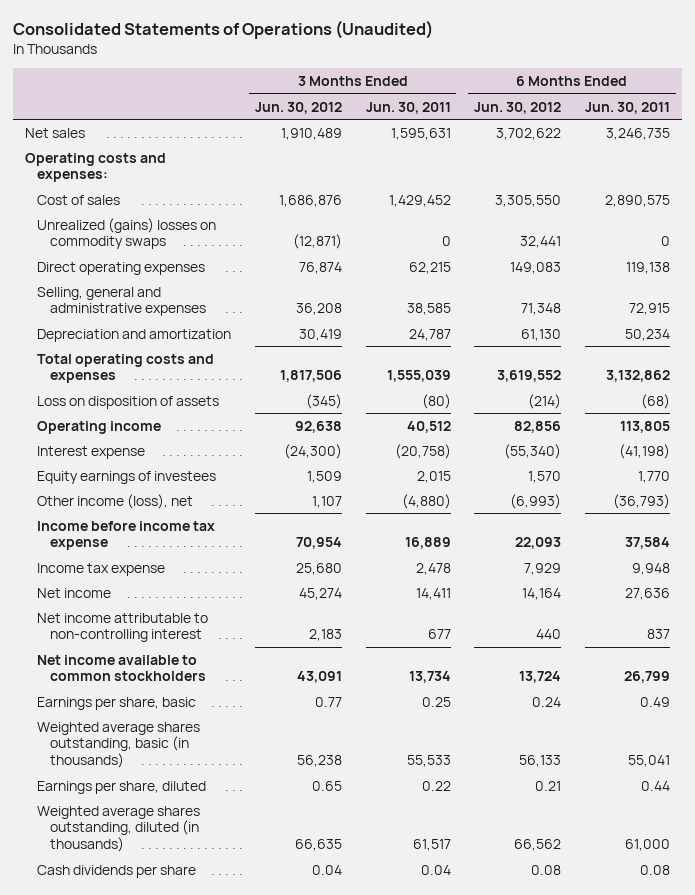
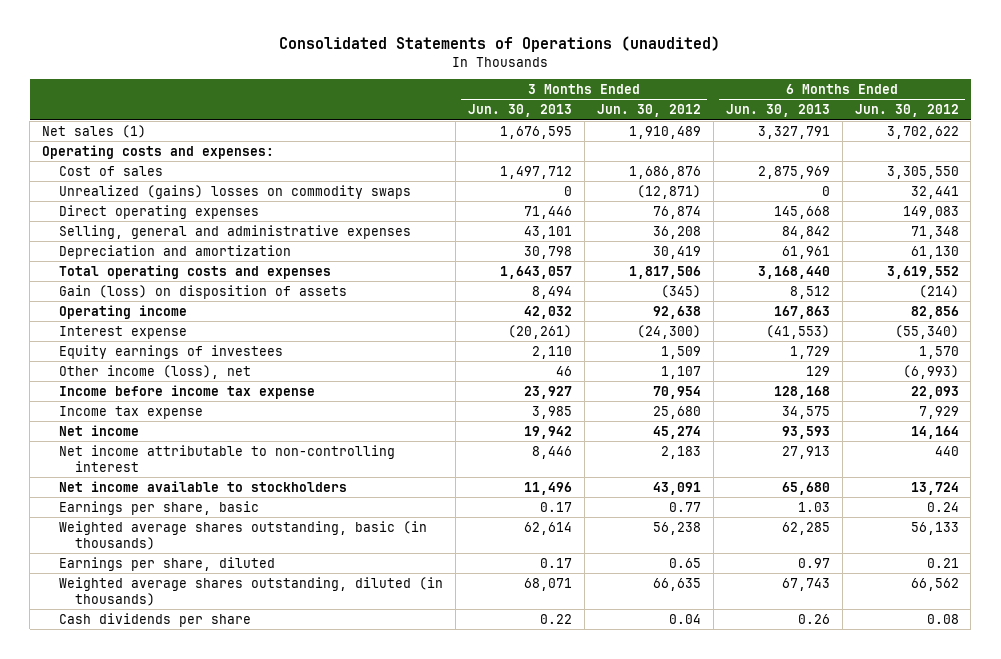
- Consolidated Statements of Operations (Unaudited)
+ Consolidated Statements of Operations (unaudited)
- | 3 Months Ended Jun. 30, 2012 | 3 Months Ended Jun. 30, 2011 | 6 Months Ended Jun. 30, 2012 | 6 Months Ended Jun. 30, 2011
+ | 3 Months Ended Jun. 30, 2013 | 3 Months Ended Jun. 30, 2012 | 6 Months Ended Jun. 30, 2013 | 6 Months Ended Jun. 30, 2012
- Net sales | 1,910,489 | 1,595,631 | 3,702,622 | 3,246,735
+ Net sales (1) | 1,676,595 | 1,910,489 | 3,327,791 | 3,702,622
- Loss on disposition of assets | (345) | (80) | (214) | (68)
+ Gain (loss) on disposition of assets | 8,494 | (345) | 8,512 | (214)
- Net income available to common stockholders | 43,091 | 13,734 | 13,724 | 26,799
+ Net income available to stockholders | 11,496 | 43,091 | 65,680 | 13,724

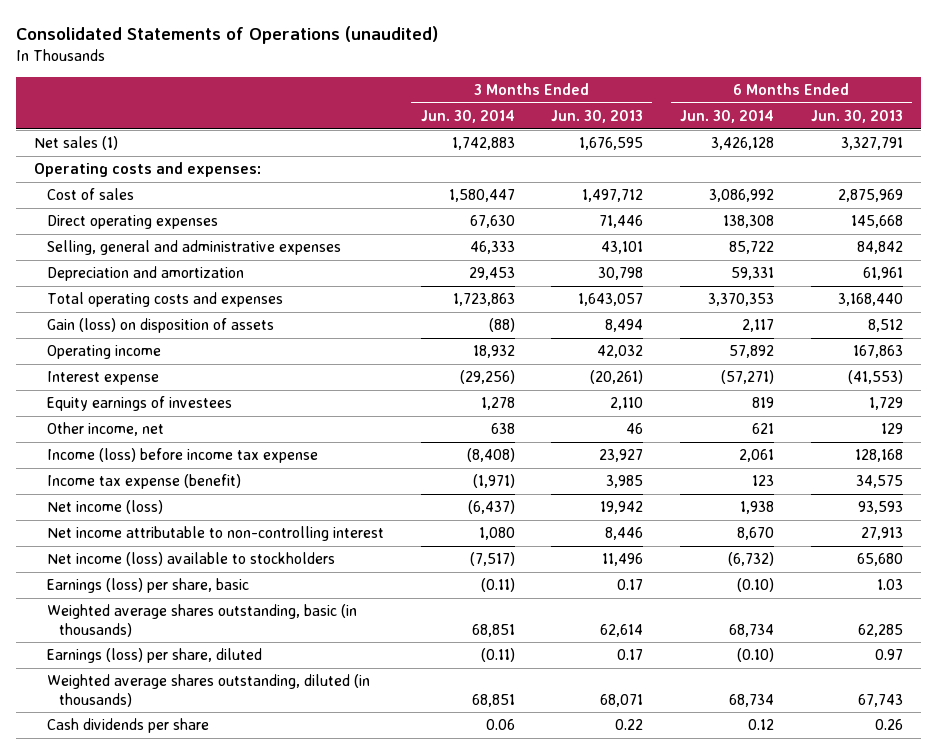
- | 3 Months Ended Jun. 30, 2013 | 3 Months Ended Jun. 30, 2012 | 6 Months Ended Jun. 30, 2013 | 6 Months Ended Jun. 30, 2012
+ | 3 Months Ended Jun. 30, 2014 | 3 Months Ended Jun. 30, 2013 | 6 Months Ended Jun. 30, 2014 | 6 Months Ended Jun. 30, 2013
- Unrealized (gains) losses on commodity swaps | 0 | (12,871) | 0 | 32,441
- Other income (loss), net | 46 | 1,107 | 129 | (6,993)
- Income before income tax expense | 23,927 | 70,954 | 128,168 | 22,093
- Income tax expense | 3,985 | 25,680 | 34,575 | 7,929
- Net income | 19,942 | 45,274 | 93,593 | 14,164
+ Other income, net | 638 | 46 | 621 | 129
+ Income (loss) before income tax expense | (8,408) | 23,927 | 2,061 | 128,168
+ Income tax expense (benefit) | (1,971) | 3,985 | 123 | 34,575
+ Net income (loss) | (6,437) | 19,942 | 1,938 | 93,593
- Net income available to stockholders | 11,496 | 43,091 | 65,680 | 13,724
- Earnings per share, basic | 0.17 | 0.77 | 1.03 | 0.24
+ Net income (loss) available to stockholders | (7,517) | 11,496 | (6,732) | 65,680
+ Earnings (loss) per share, basic | (0.11) | 0.17 | (0.10) | 1.03
- Earnings per share, diluted | 0.17 | 0.65 | 0.97 | 0.21
+ Earnings (loss) per share, diluted | (0.11) | 0.17 | (0.10) | 0.97

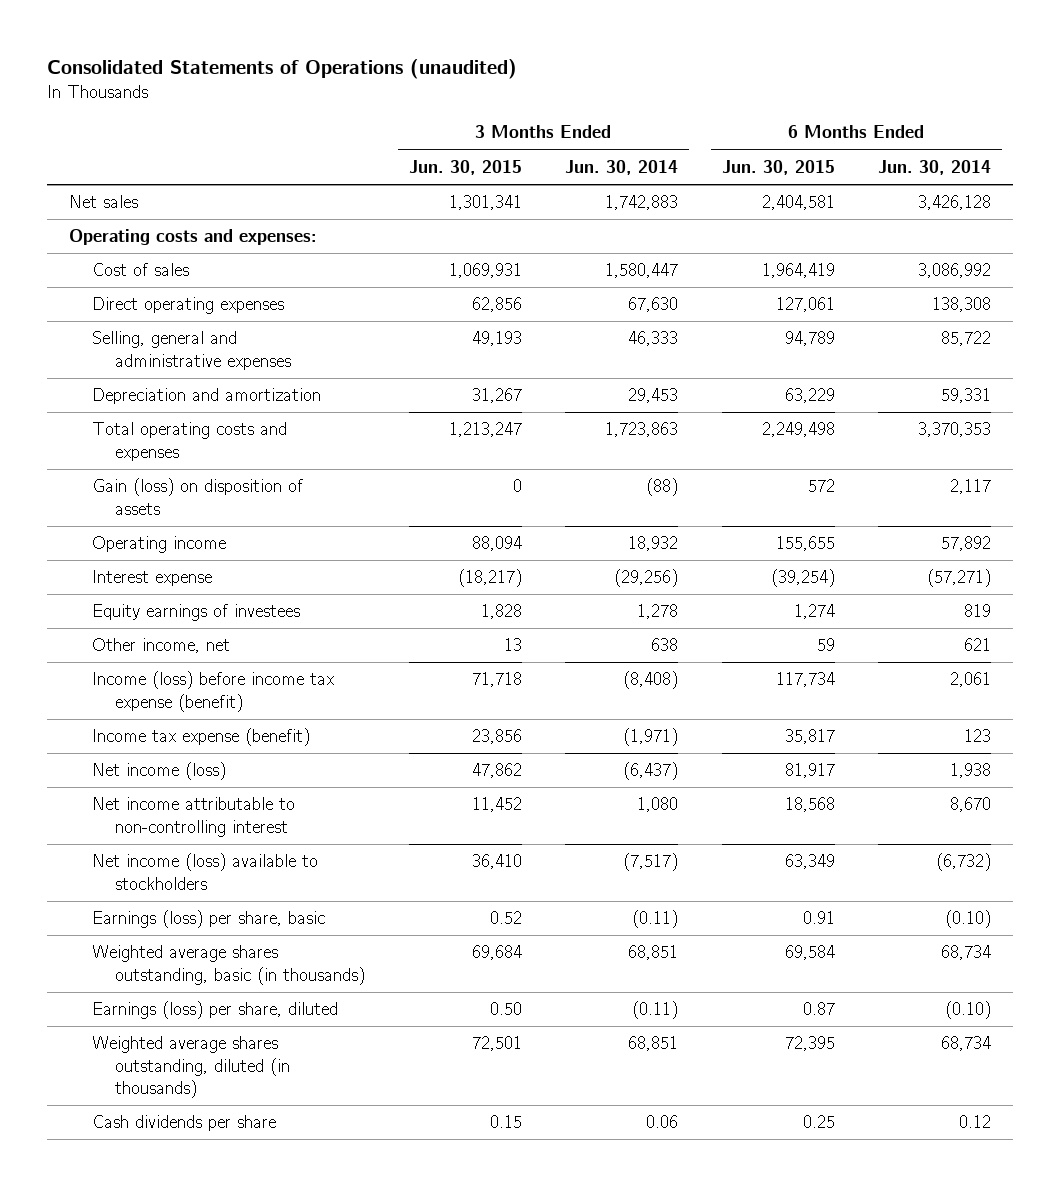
- | 3 Months Ended Jun. 30, 2014 | 3 Months Ended Jun. 30, 2013 | 6 Months Ended Jun. 30, 2014 | 6 Months Ended Jun. 30, 2013
+ | 3 Months Ended Jun. 30, 2015 | 3 Months Ended Jun. 30, 2014 | 6 Months Ended Jun. 30, 2015 | 6 Months Ended Jun. 30, 2014
- Net sales (1) | 1,742,883 | 1,676,595 | 3,426,128 | 3,327,791
+ Net sales | 1,301,341 | 1,742,883 | 2,404,581 | 3,426,128
- Income (loss) before income tax expense | (8,408) | 23,927 | 2,061 | 128,168
+ Income (loss) before income tax expense (benefit) | 71,718 | (8,408) | 117,734 | 2,061

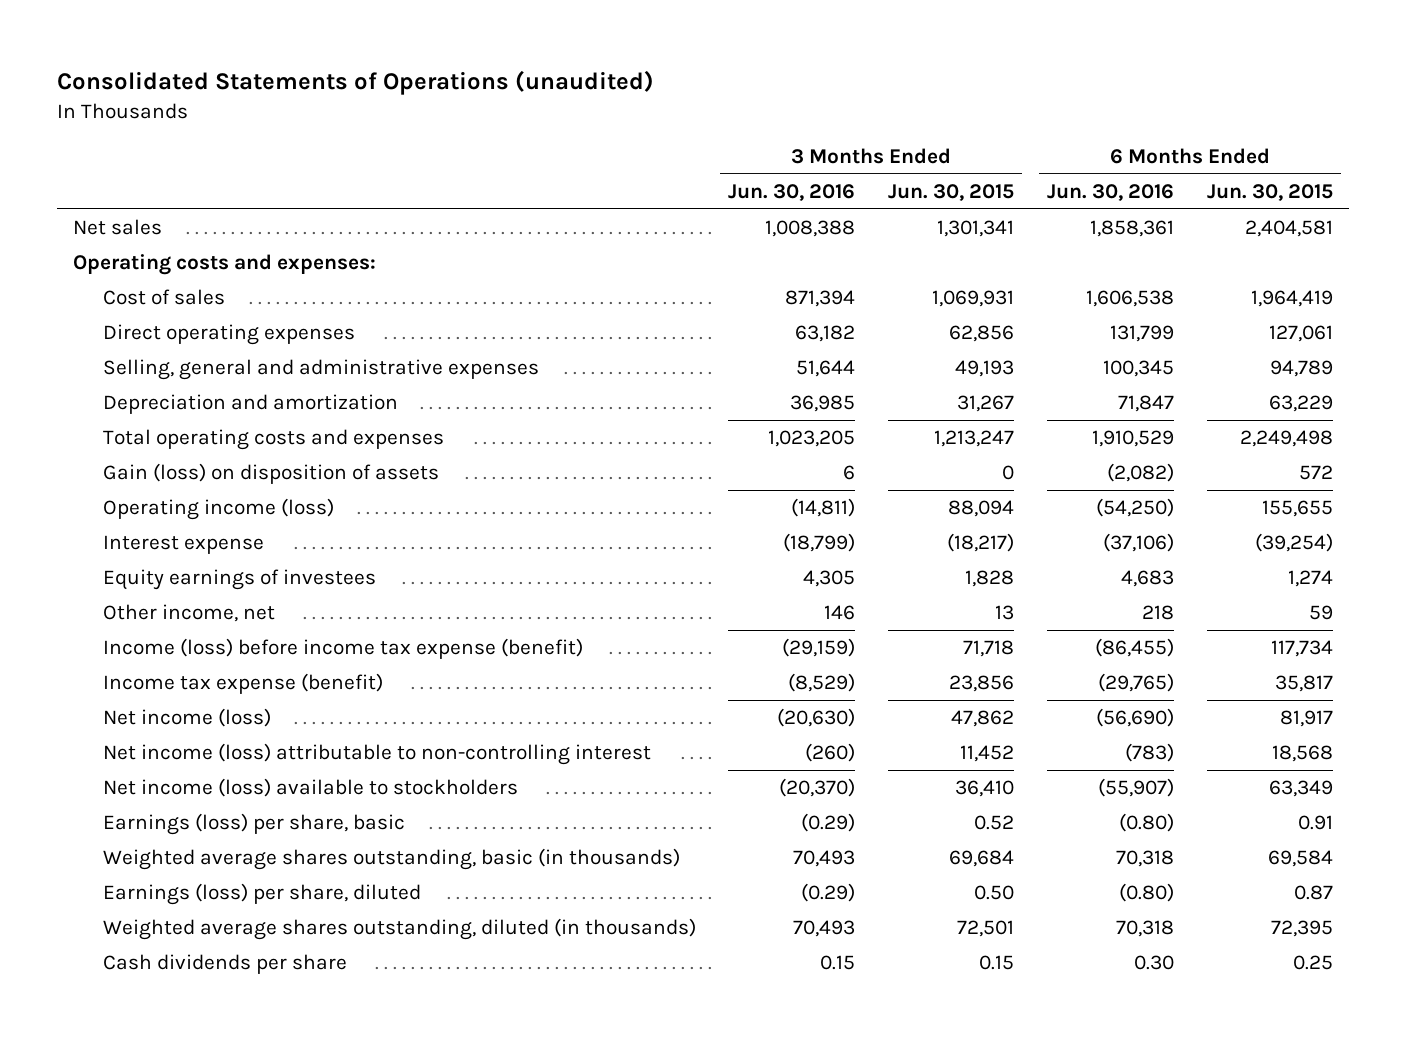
- | 3 Months Ended Jun. 30, 2015 | 3 Months Ended Jun. 30, 2014 | 6 Months Ended Jun. 30, 2015 | 6 Months Ended Jun. 30, 2014
+ | 3 Months Ended Jun. 30, 2016 | 3 Months Ended Jun. 30, 2015 | 6 Months Ended Jun. 30, 2016 | 6 Months Ended Jun. 30, 2015
- Operating income | 88,094 | 18,932 | 155,655 | 57,892
+ Operating income (loss) | (14,811) | 88,094 | (54,250) | 155,655
- Net income attributable to non-controlling interest | 11,452 | 1,080 | 18,568 | 8,670
+ Net income (loss) attributable to non-controlling interest | (260) | 11,452 | (783) | 18,568

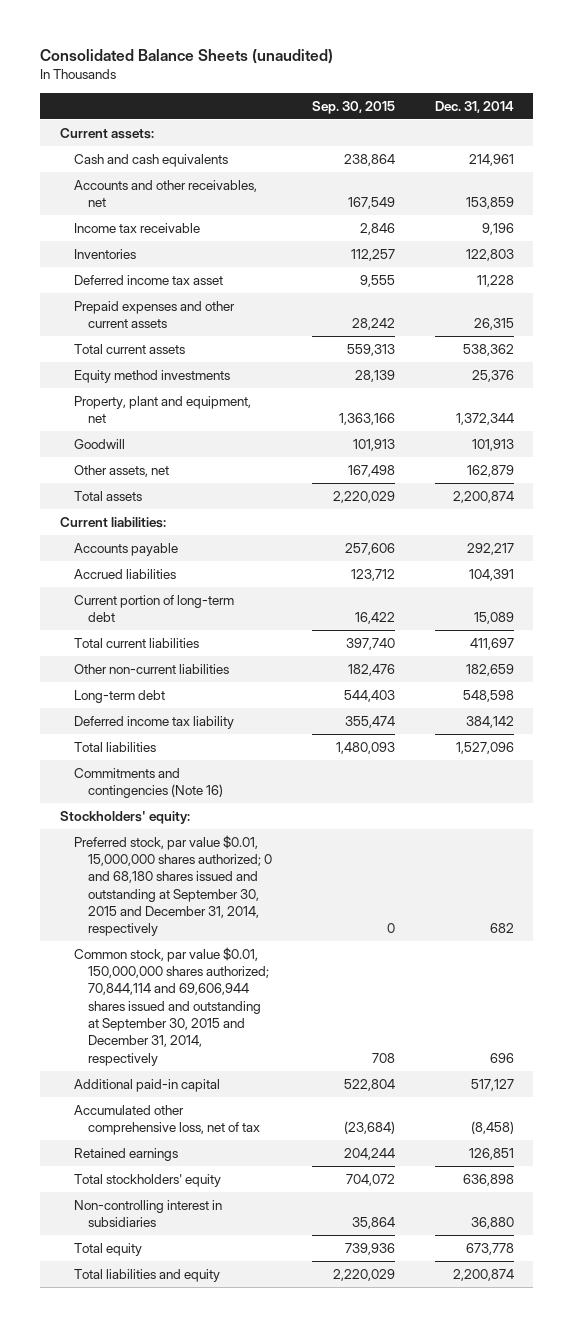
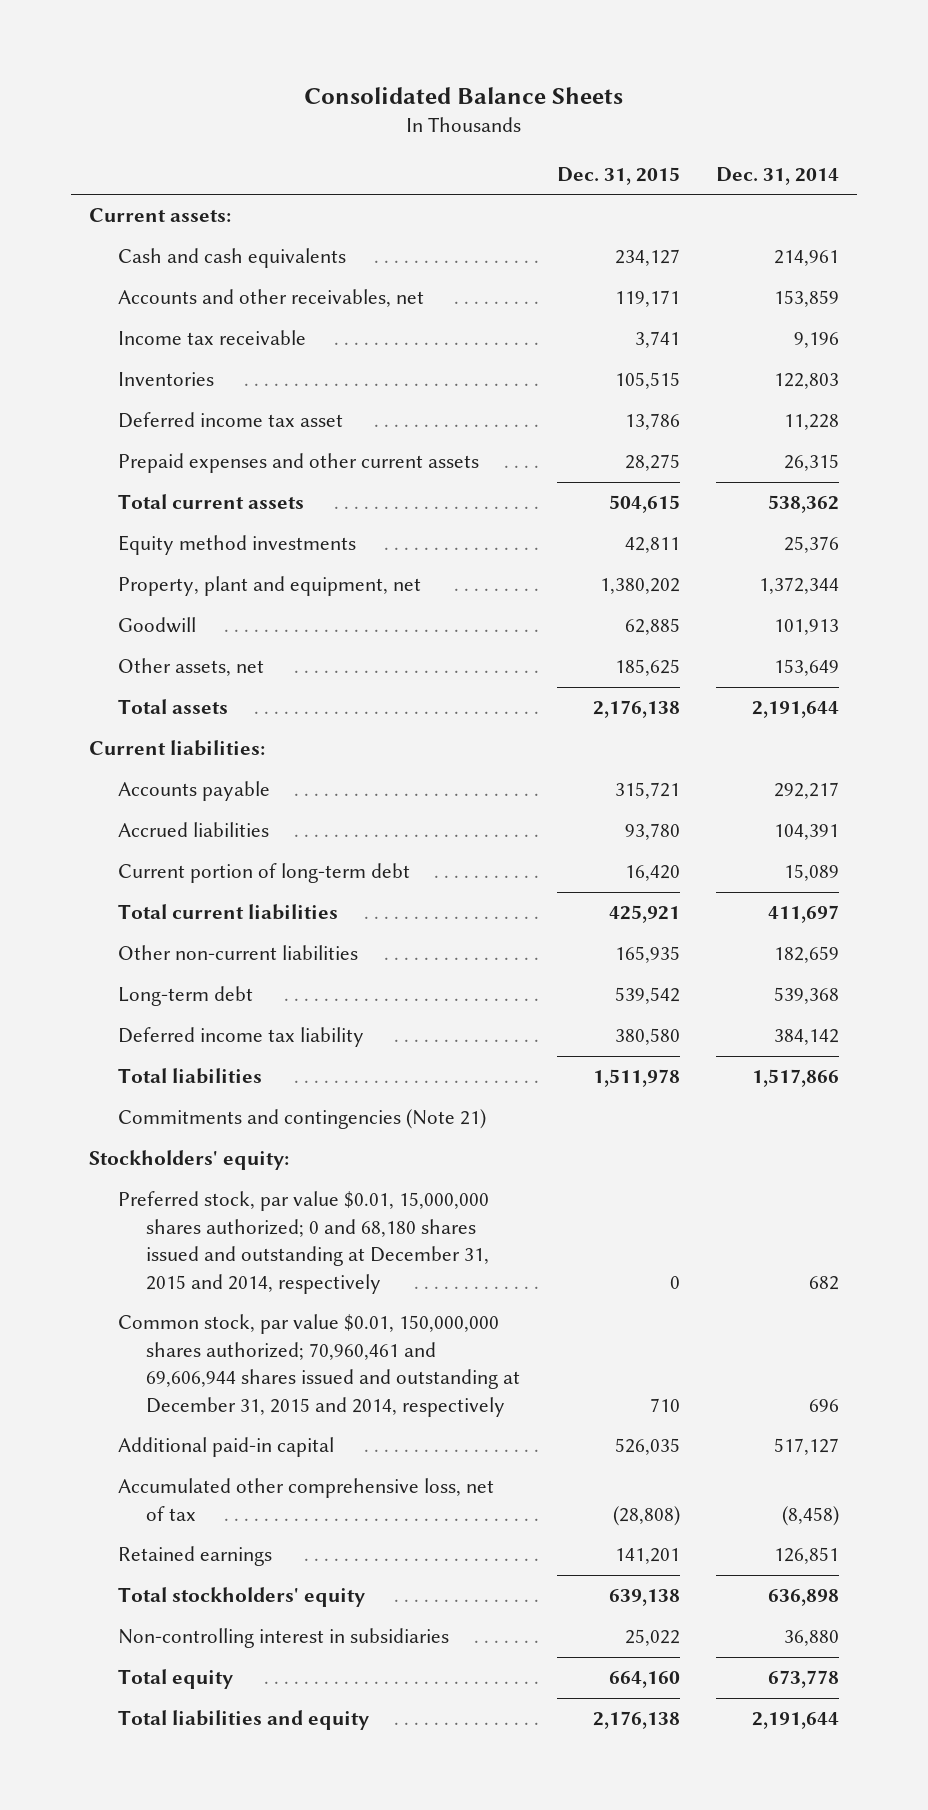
- Consolidated Balance Sheets (unaudited)
+ Consolidated Balance Sheets
- | Sep. 30, 2015 | Dec. 31, 2014
+ | Dec. 31, 2015 | Dec. 31, 2014
- Other assets, net | 167,498 | 162,879
- Total assets | 2,220,029 | 2,200,874
+ Other assets, net | 185,625 | 153,649
+ Total assets | 2,176,138 | 2,191,644
- Long-term debt | 544,403 | 548,598
+ Long-term debt | 539,542 | 539,368
- Total liabilities | 1,480,093 | 1,527,096
- Commitments and contingencies (Note 16)
+ Total liabilities | 1,511,978 | 1,517,866
+ Commitments and contingencies (Note 21)
- Preferred stock, par value $0.01, 15,000,000 shares authorized; 0 and 68,180 shares issued and outstanding at September 30, 2015 and December 31, 2014, respectively | 0 | 682
- Common stock, par value $0.01, 150,000,000 shares authorized; 70,844,114 and 69,606,944 shares issued and outstanding at September 30, 2015 and December 31, 2014, respectively | 708 | 696
+ Preferred stock, par value $0.01, 15,000,000 shares authorized; 0 and 68,180 shares issued and outstanding at December 31, 2015 and 2014, respectively | 0 | 682
+ Common stock, par value $0.01, 150,000,000 shares authorized; 70,960,461 and 69,606,944 shares issued and outstanding at December 31, 2015 and 2014, respectively | 710 | 696
- Total liabilities and equity | 2,220,029 | 2,200,874
+ Total liabilities and equity | 2,176,138 | 2,191,644

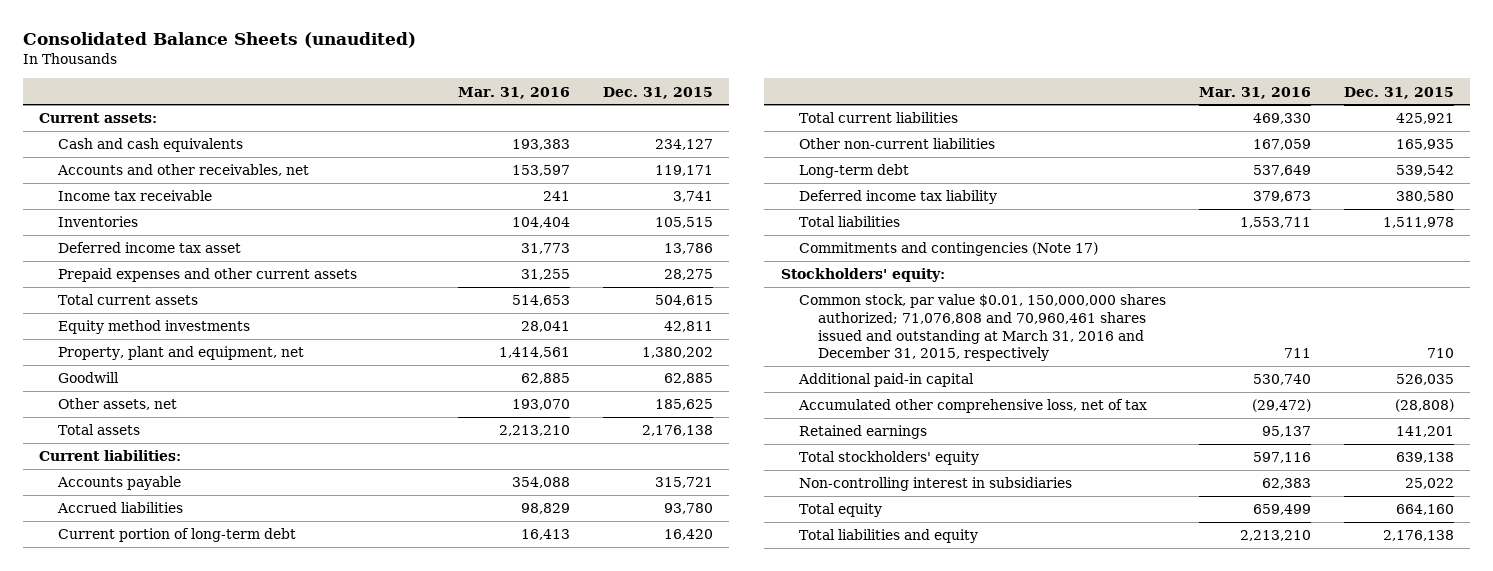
- Consolidated Balance Sheets
+ Consolidated Balance Sheets (unaudited)
- | Dec. 31, 2015 | Dec. 31, 2014
+ | Mar. 31, 2016 | Dec. 31, 2015
- Commitments and contingencies (Note 21)
+ Commitments and contingencies (Note 17)
- Preferred stock, par value $0.01, 15,000,000 shares authorized; 0 and 68,180 shares issued and outstanding at December 31, 2015 and 2014, respectively | 0 | 682
- Common stock, par value $0.01, 150,000,000 shares authorized; 70,960,461 and 69,606,944 shares issued and outstanding at December 31, 2015 and 2014, respectively | 710 | 696
+ Common stock, par value $0.01, 150,000,000 shares authorized; 71,076,808 and 70,960,461 shares issued and outstanding at March 31, 2016 and December 31, 2015, respectively | 711 | 710

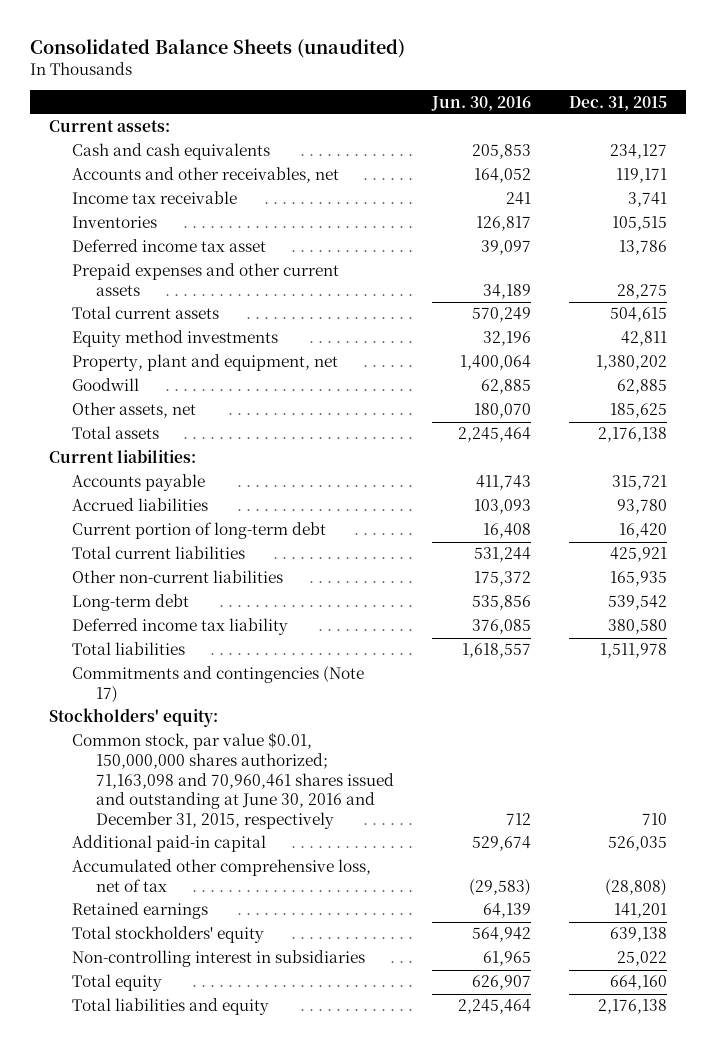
- | Mar. 31, 2016 | Dec. 31, 2015
+ | Jun. 30, 2016 | Dec. 31, 2015
- Common stock, par value $0.01, 150,000,000 shares authorized; 71,076,808 and 70,960,461 shares issued and outstanding at March 31, 2016 and December 31, 2015, respectively | 711 | 710
+ Common stock, par value $0.01, 150,000,000 shares authorized; 71,163,098 and 70,960,461 shares issued and outstanding at June 30, 2016 and December 31, 2015, respectively | 712 | 710

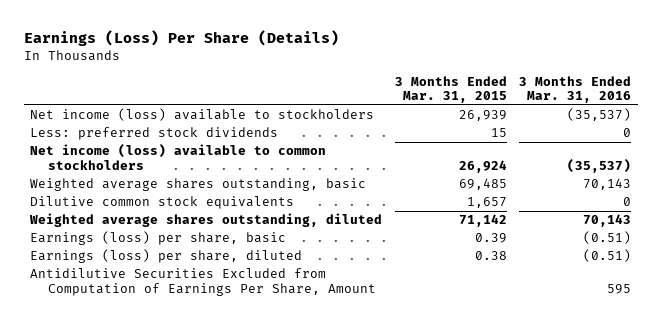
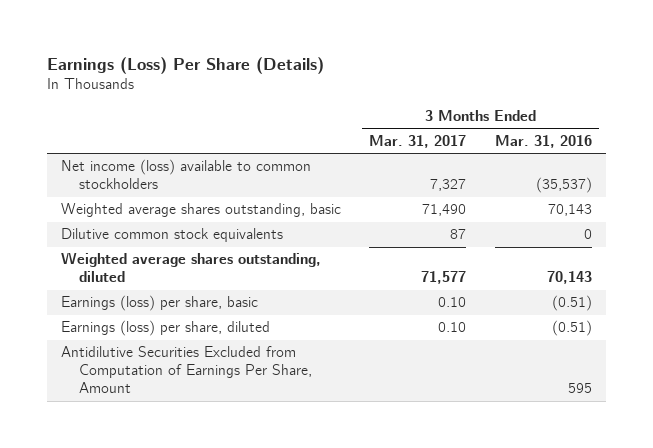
- | 3 Months Ended Mar. 31, 2015 | 3 Months Ended Mar. 31, 2016
+ | 3 Months Ended Mar. 31, 2017 | 3 Months Ended Mar. 31, 2016
- Net income (loss) available to stockholders | 26,939 | (35,537)
- Less: preferred stock dividends | 15 | 0

